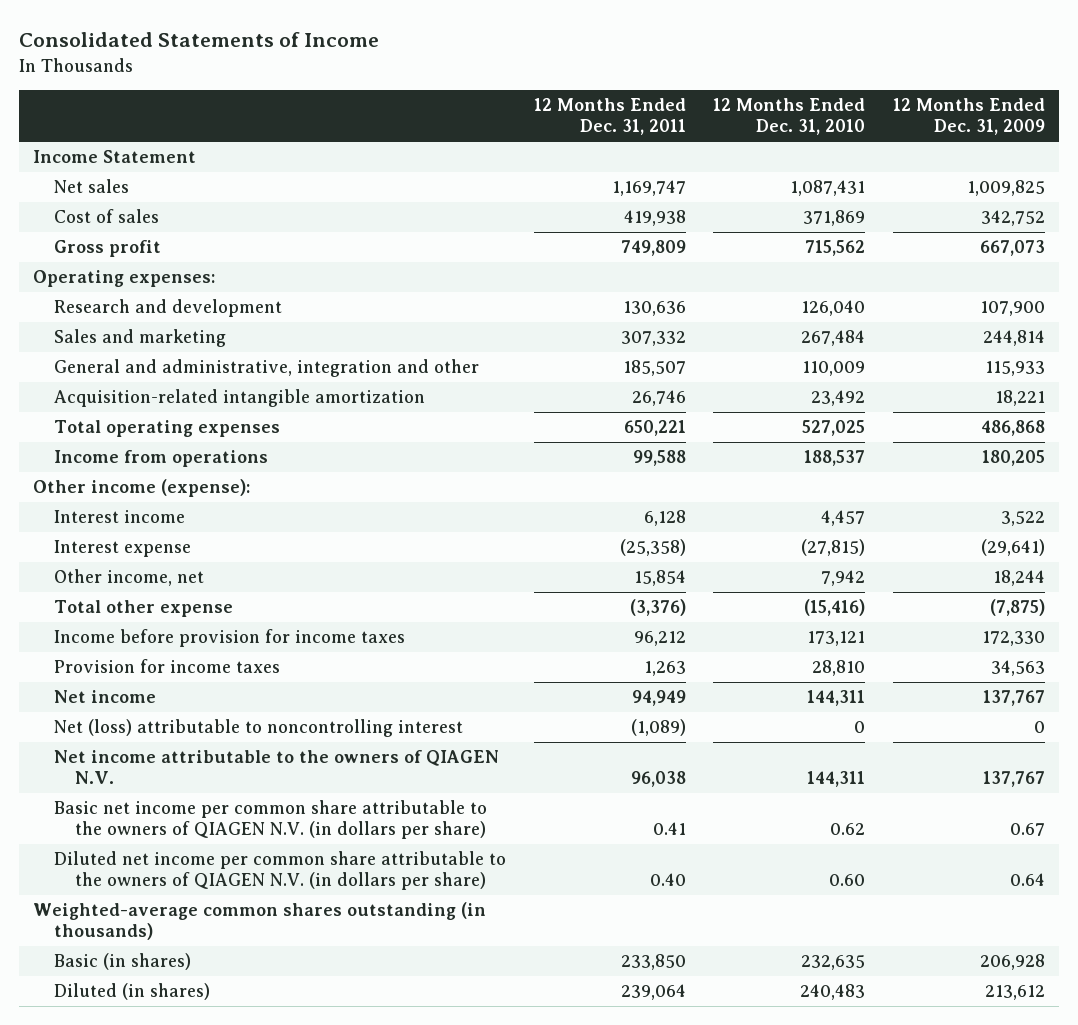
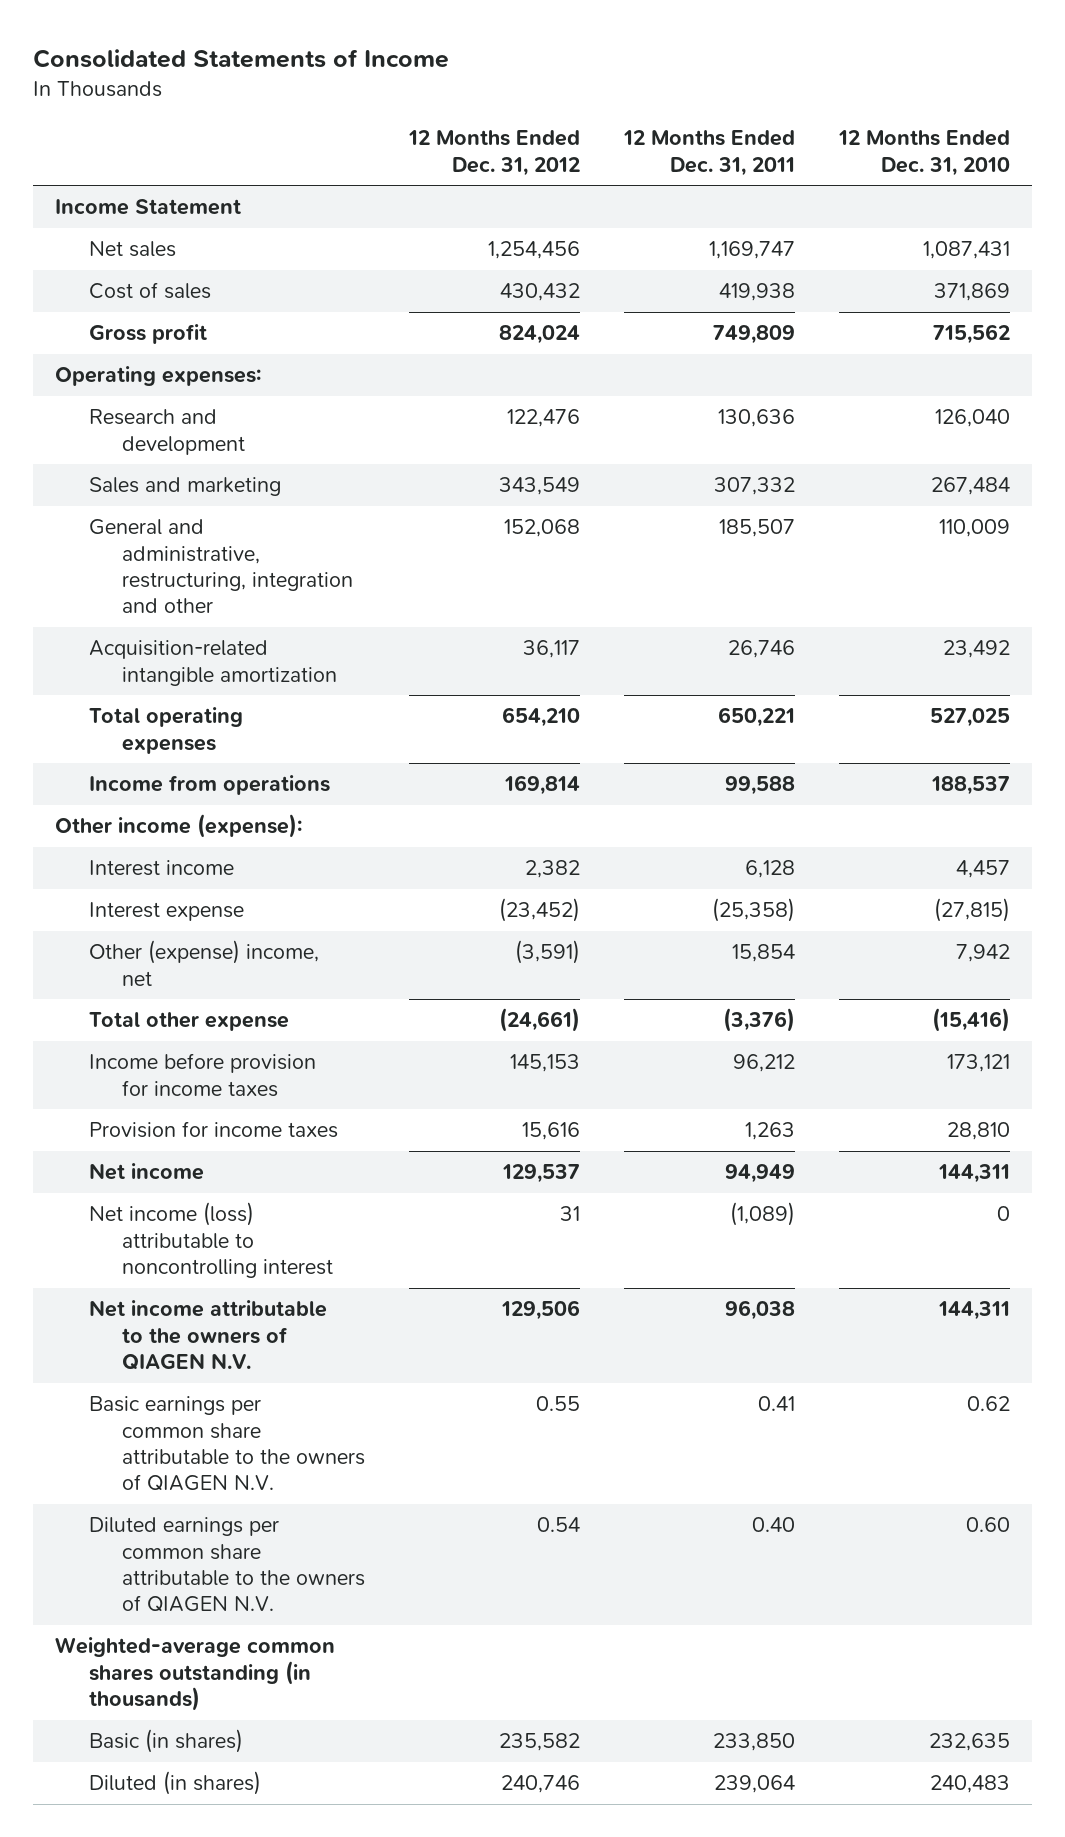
- | 12 Months Ended Dec. 31, 2011 | 12 Months Ended Dec. 31, 2010 | 12 Months Ended Dec. 31, 2009
+ | 12 Months Ended Dec. 31, 2012 | 12 Months Ended Dec. 31, 2011 | 12 Months Ended Dec. 31, 2010
- General and administrative, integration and other | 185,507 | 110,009 | 115,933
+ General and administrative, restructuring, integration and other | 152,068 | 185,507 | 110,009
- Other income, net | 15,854 | 7,942 | 18,244
+ Other (expense) income, net | (3,591) | 15,854 | 7,942
- Net (loss) attributable to noncontrolling interest | (1,089) | 0 | 0
+ Net income (loss) attributable to noncontrolling interest | 31 | (1,089) | 0
- Basic net income per common share attributable to the owners of QIAGEN N.V. (in dollars per share) | 0.41 | 0.62 | 0.67
- Diluted net income per common share attributable to the owners of QIAGEN N.V. (in dollars per share) | 0.40 | 0.60 | 0.64
+ Basic earnings per common share attributable to the owners of QIAGEN N.V. | 0.55 | 0.41 | 0.62
+ Diluted earnings per common share attributable to the owners of QIAGEN N.V. | 0.54 | 0.40 | 0.60

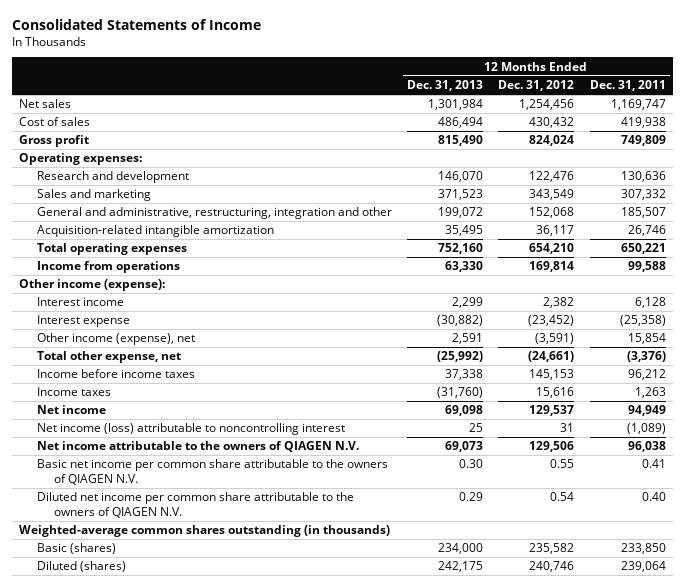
- | 12 Months Ended Dec. 31, 2012 | 12 Months Ended Dec. 31, 2011 | 12 Months Ended Dec. 31, 2010
+ | 12 Months Ended Dec. 31, 2013 | 12 Months Ended Dec. 31, 2012 | 12 Months Ended Dec. 31, 2011
- Income Statement
- Other (expense) income, net | (3,591) | 15,854 | 7,942
- Total other expense | (24,661) | (3,376) | (15,416)
- Income before provision for income taxes | 145,153 | 96,212 | 173,121
- Provision for income taxes | 15,616 | 1,263 | 28,810
+ Other income (expense), net | 2,591 | (3,591) | 15,854
+ Total other expense, net | (25,992) | (24,661) | (3,376)
+ Income before income taxes | 37,338 | 145,153 | 96,212
+ Income taxes | (31,760) | 15,616 | 1,263
- Basic earnings per common share attributable to the owners of QIAGEN N.V. | 0.55 | 0.41 | 0.62
- Diluted earnings per common share attributable to the owners of QIAGEN N.V. | 0.54 | 0.40 | 0.60
+ Basic net income per common share attributable to the owners of QIAGEN N.V. | 0.30 | 0.55 | 0.41
+ Diluted net income per common share attributable to the owners of QIAGEN N.V. | 0.29 | 0.54 | 0.40
- Basic (in shares) | 235,582 | 233,850 | 232,635
- Diluted (in shares) | 240,746 | 239,064 | 240,483
+ Basic (shares) | 234,000 | 235,582 | 233,850
+ Diluted (shares) | 242,175 | 240,746 | 239,064

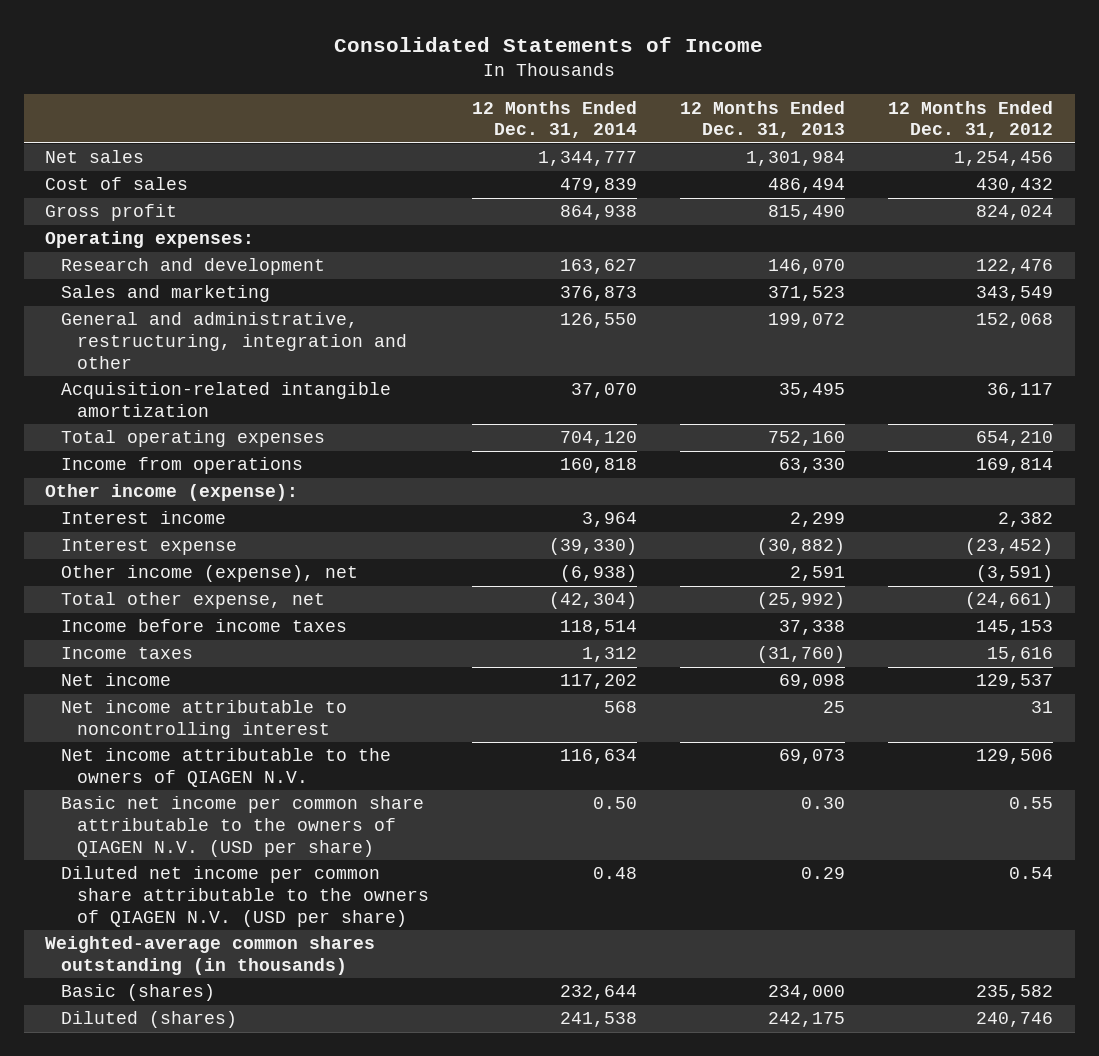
- | 12 Months Ended Dec. 31, 2013 | 12 Months Ended Dec. 31, 2012 | 12 Months Ended Dec. 31, 2011
+ | 12 Months Ended Dec. 31, 2014 | 12 Months Ended Dec. 31, 2013 | 12 Months Ended Dec. 31, 2012
- Net income (loss) attributable to noncontrolling interest | 25 | 31 | (1,089)
+ Net income attributable to noncontrolling interest | 568 | 25 | 31
- Basic net income per common share attributable to the owners of QIAGEN N.V. | 0.30 | 0.55 | 0.41
- Diluted net income per common share attributable to the owners of QIAGEN N.V. | 0.29 | 0.54 | 0.40
+ Basic net income per common share attributable to the owners of QIAGEN N.V. (USD per share) | 0.50 | 0.30 | 0.55
+ Diluted net income per common share attributable to the owners of QIAGEN N.V. (USD per share) | 0.48 | 0.29 | 0.54

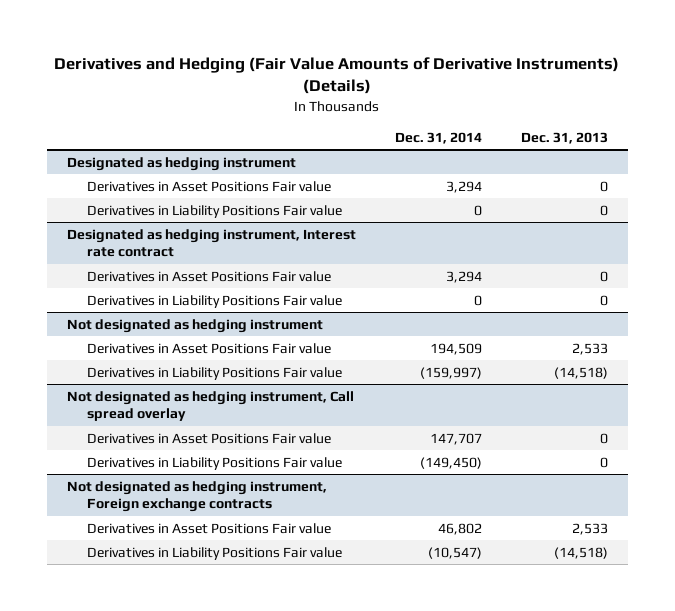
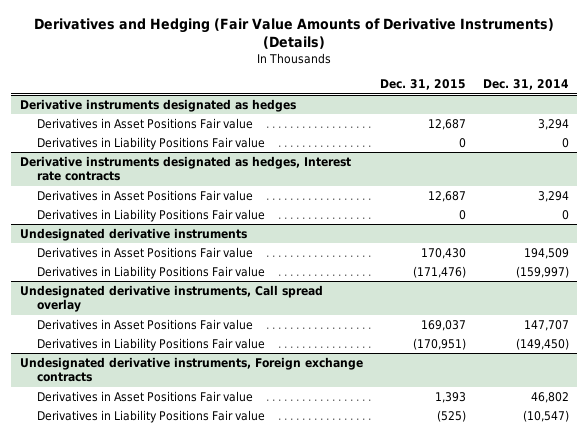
- | Dec. 31, 2014 | Dec. 31, 2013
+ | Dec. 31, 2015 | Dec. 31, 2014
- Designated as hedging instrument
+ Derivative instruments designated as hedges
- Designated as hedging instrument, Interest rate contract
+ Derivative instruments designated as hedges, Interest rate contracts
- Not designated as hedging instrument
+ Undesignated derivative instruments
- Not designated as hedging instrument, Call spread overlay
+ Undesignated derivative instruments, Call spread overlay
- Not designated as hedging instrument, Foreign exchange contracts
+ Undesignated derivative instruments, Foreign exchange contracts

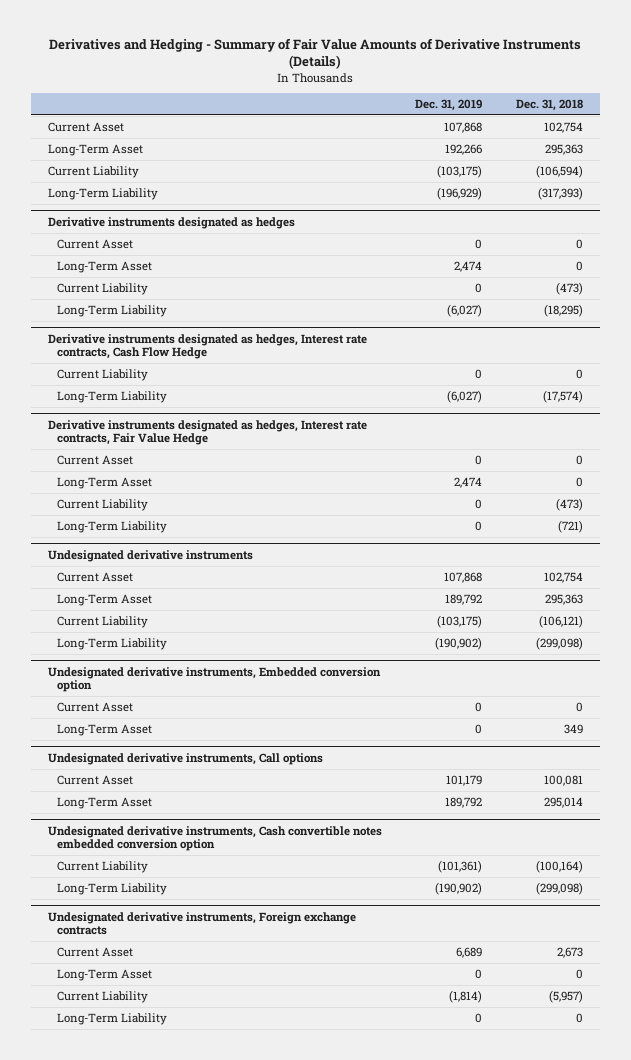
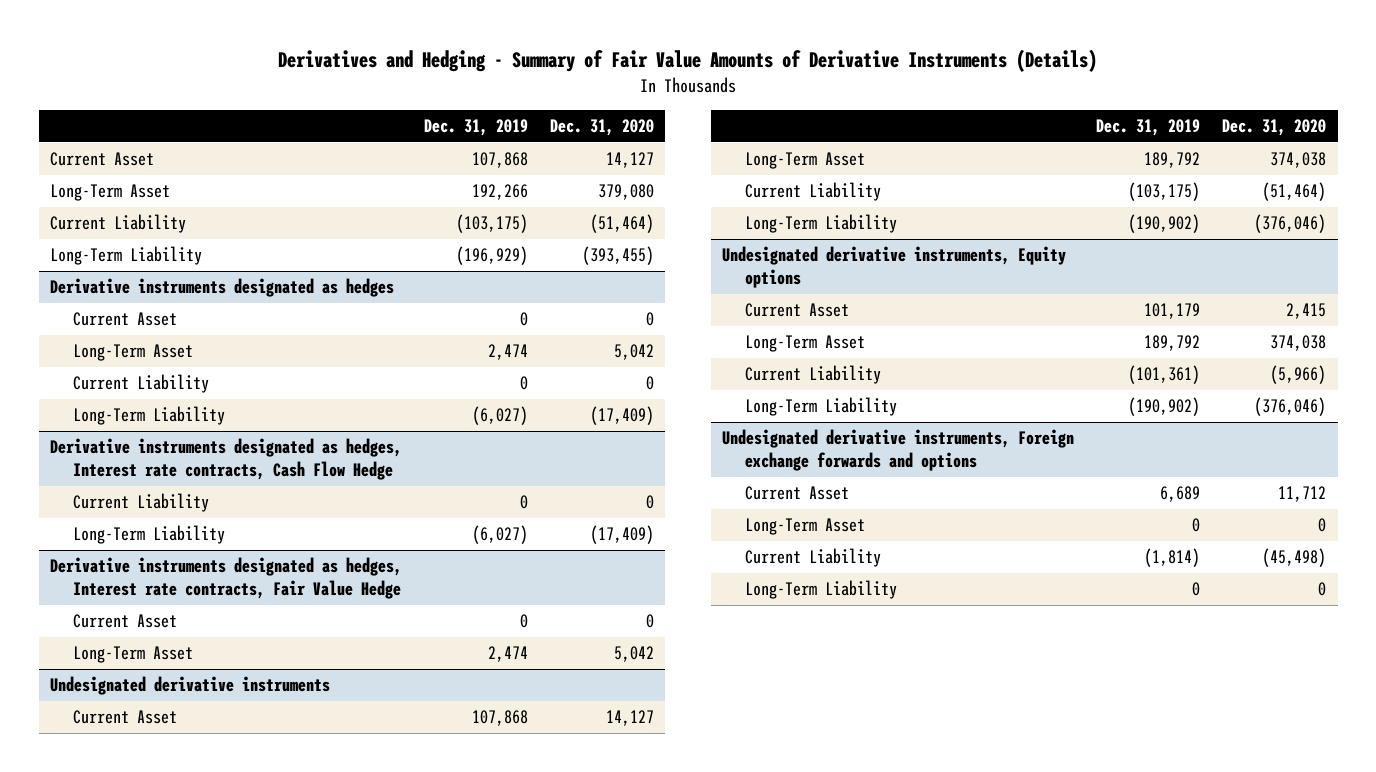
- | Dec. 31, 2019 | Dec. 31, 2018
+ | Dec. 31, 2019 | Dec. 31, 2020
@ Derivative instruments designated as hedges, Interest rate contracts, Fair Value Hedge
- Current Liability | 0 | (473)
- Long-Term Liability | 0 | (721)
- Undesignated derivative instruments, Embedded conversion option
- Current Asset | 0 | 0
- Long-Term Asset | 0 | 349
- Undesignated derivative instruments, Call options
+ Undesignated derivative instruments, Equity options
- Undesignated derivative instruments, Cash convertible notes embedded conversion option
- Undesignated derivative instruments, Foreign exchange contracts
+ Undesignated derivative instruments, Foreign exchange forwards and options

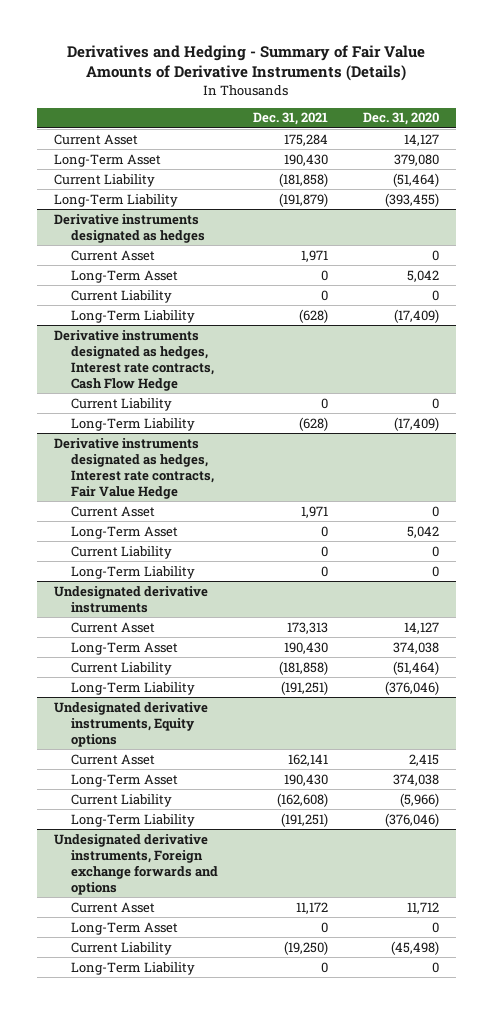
- | Dec. 31, 2019 | Dec. 31, 2020
+ | Dec. 31, 2021 | Dec. 31, 2020
@ Derivative instruments designated as hedges, Interest rate contracts, Fair Value Hedge
+ Current Liability | 0 | 0
+ Long-Term Liability | 0 | 0

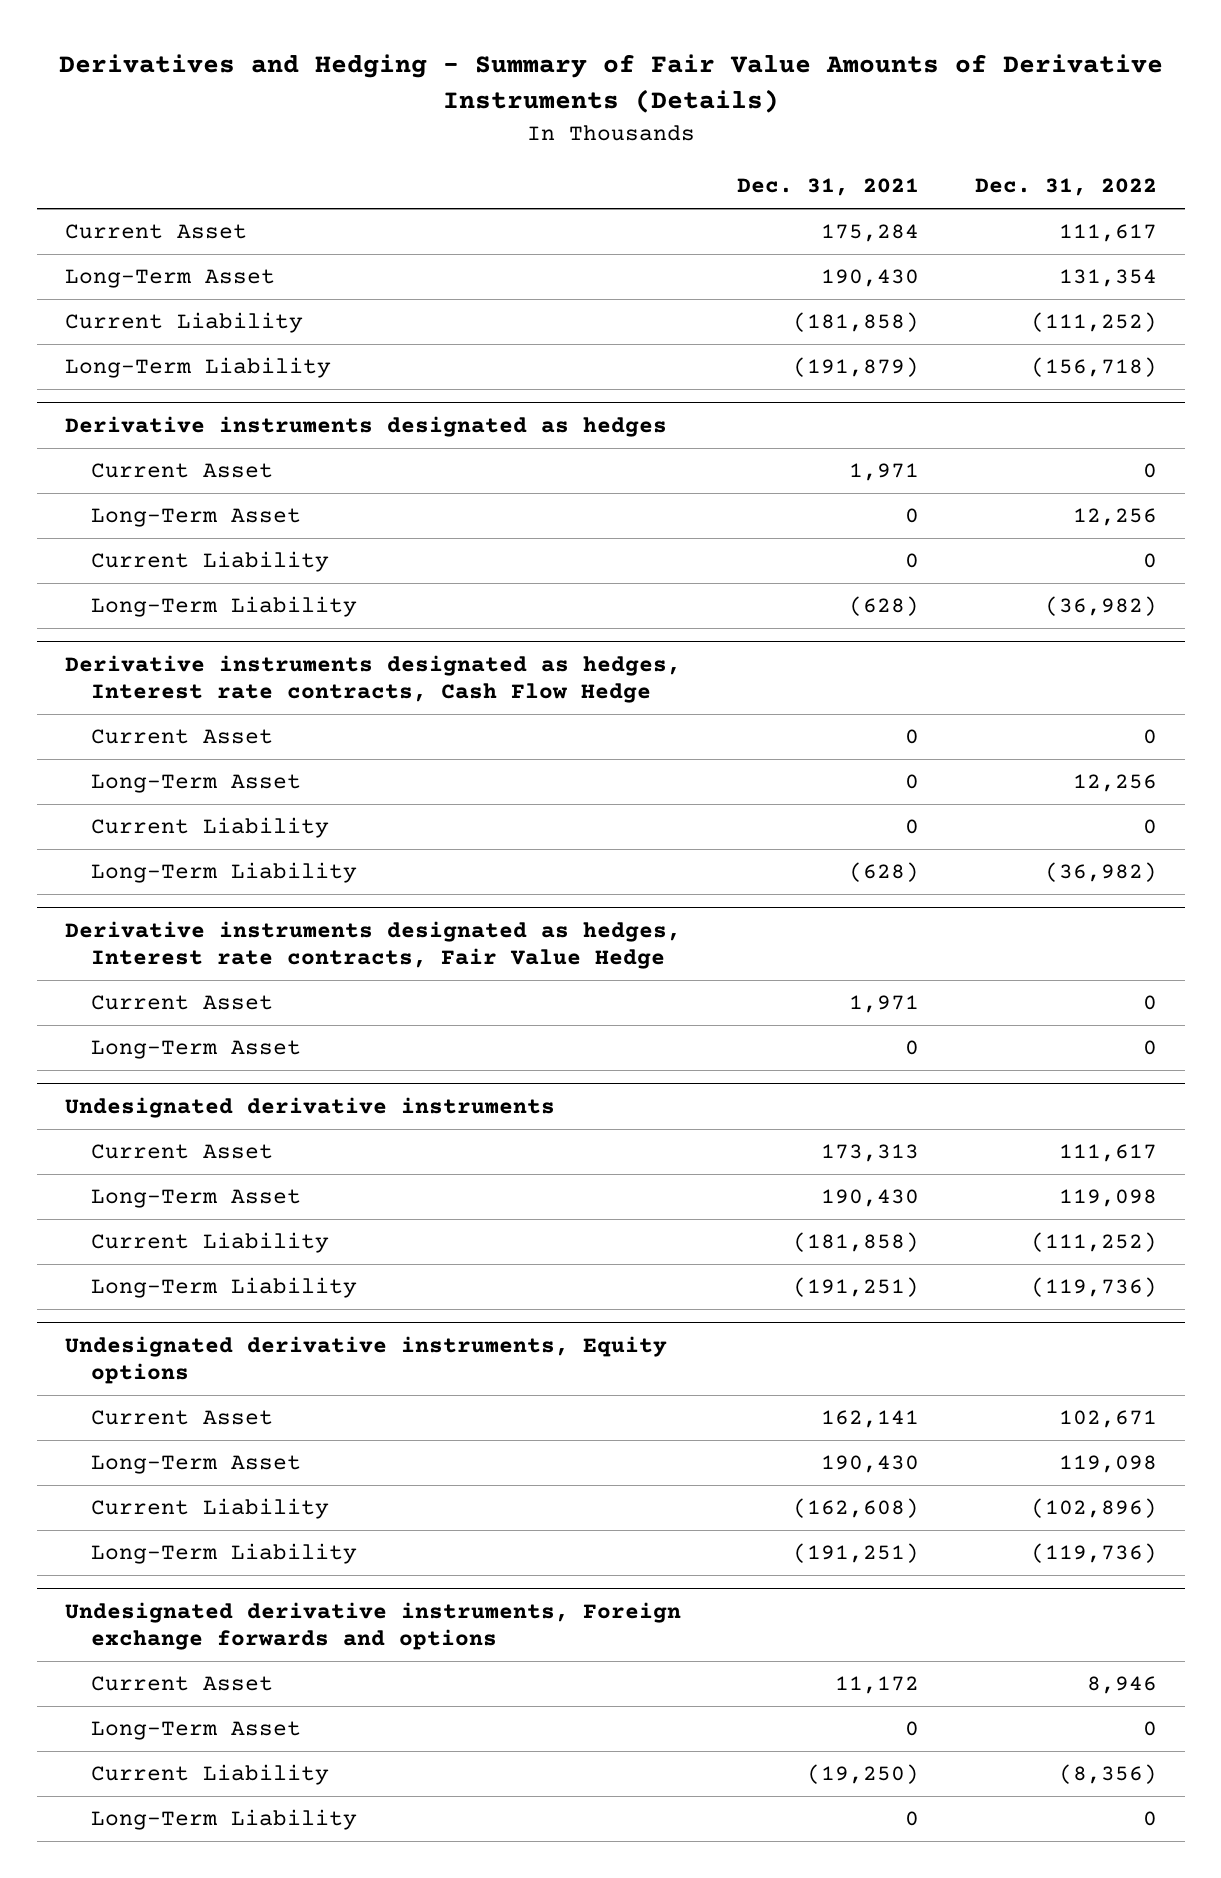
- | Dec. 31, 2021 | Dec. 31, 2020
+ | Dec. 31, 2021 | Dec. 31, 2022
@ Derivative instruments designated as hedges, Interest rate contracts, Cash Flow Hedge
+ Current Asset | 0 | 0
+ Long-Term Asset | 0 | 12,256
@ Derivative instruments designated as hedges, Interest rate contracts, Fair Value Hedge
- Current Liability | 0 | 0
- Long-Term Liability | 0 | 0

